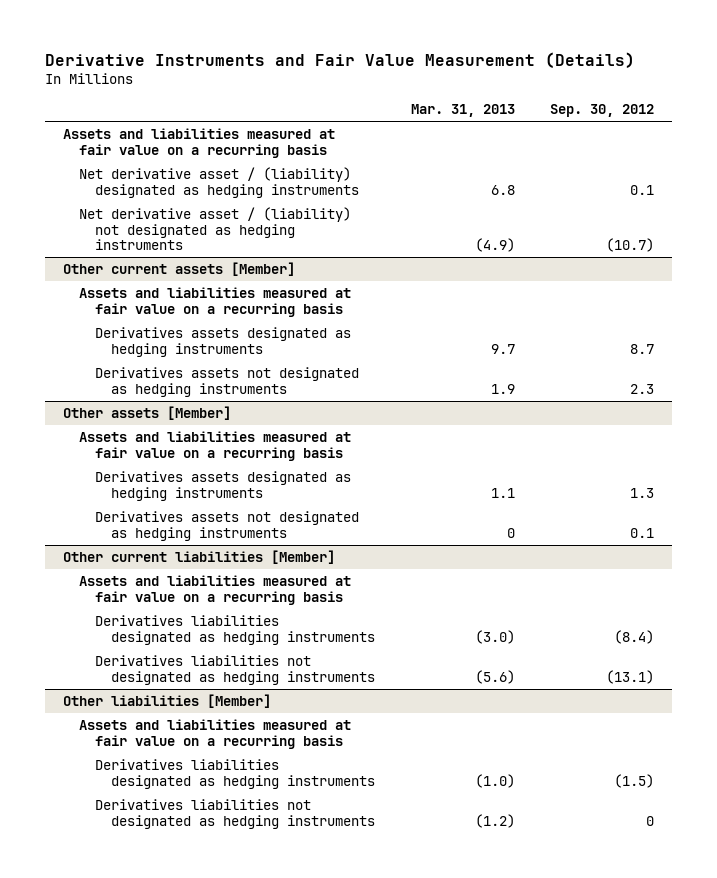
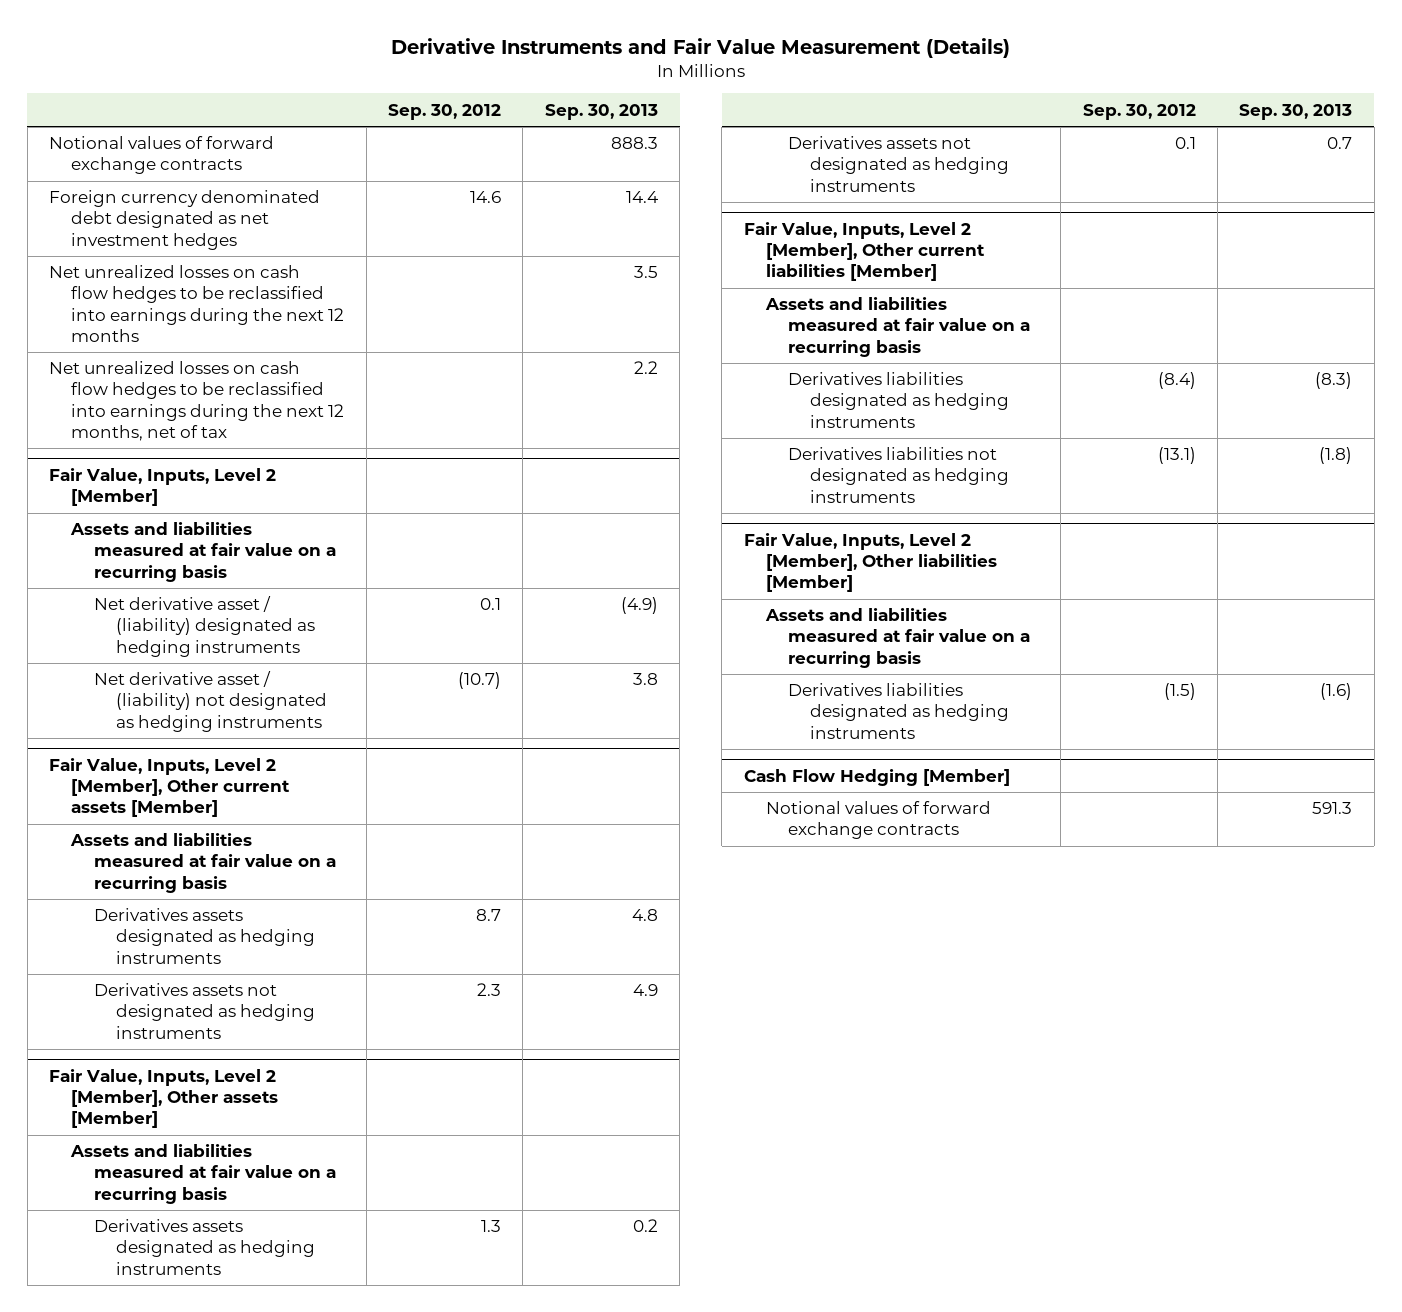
- | Mar. 31, 2013 | Sep. 30, 2012
+ | Sep. 30, 2012 | Sep. 30, 2013
+ Notional values of forward exchange contracts | | 888.3
+ Foreign currency denominated debt designated as net investment hedges | 14.6 | 14.4
+ Net unrealized losses on cash flow hedges to be reclassified into earnings during the next 12 months | | 3.5
+ Net unrealized losses on cash flow hedges to be reclassified into earnings during the next 12 months, net of tax | | 2.2
+ Fair Value, Inputs, Level 2 [Member]
- Other current assets [Member]
+ Fair Value, Inputs, Level 2 [Member], Other current assets [Member]
- Other assets [Member]
+ Fair Value, Inputs, Level 2 [Member], Other assets [Member]
- Other current liabilities [Member]
+ Fair Value, Inputs, Level 2 [Member], Other current liabilities [Member]
- Other liabilities [Member]
+ Fair Value, Inputs, Level 2 [Member], Other liabilities [Member]
- Derivatives liabilities not designated as hedging instruments | (1.2) | 0
+ Cash Flow Hedging [Member]
+ Notional values of forward exchange contracts | | 591.3

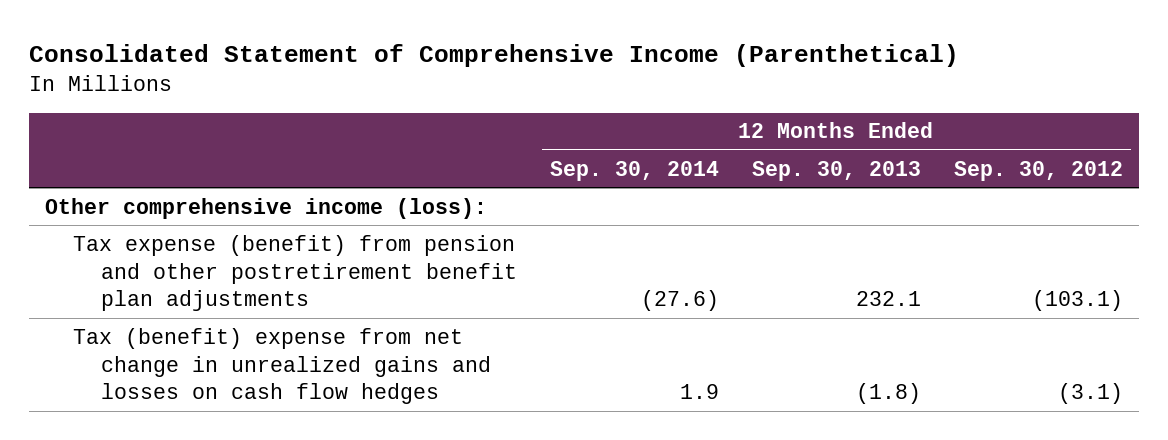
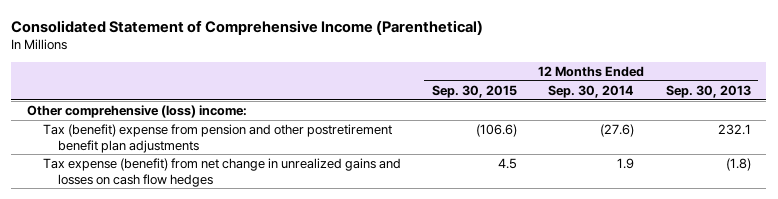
- | 12 Months Ended Sep. 30, 2014 | 12 Months Ended Sep. 30, 2013 | 12 Months Ended Sep. 30, 2012
+ | 12 Months Ended Sep. 30, 2015 | 12 Months Ended Sep. 30, 2014 | 12 Months Ended Sep. 30, 2013
- Other comprehensive income (loss):
- Tax expense (benefit) from pension and other postretirement benefit plan adjustments | (27.6) | 232.1 | (103.1)
- Tax (benefit) expense from net change in unrealized gains and losses on cash flow hedges | 1.9 | (1.8) | (3.1)
+ Other comprehensive (loss) income:
+ Tax (benefit) expense from pension and other postretirement benefit plan adjustments | (106.6) | (27.6) | 232.1
+ Tax expense (benefit) from net change in unrealized gains and losses on cash flow hedges | 4.5 | 1.9 | (1.8)

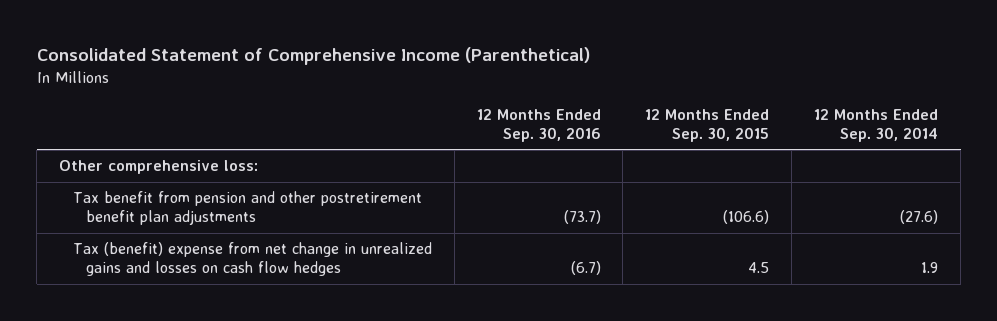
- | 12 Months Ended Sep. 30, 2015 | 12 Months Ended Sep. 30, 2014 | 12 Months Ended Sep. 30, 2013
+ | 12 Months Ended Sep. 30, 2016 | 12 Months Ended Sep. 30, 2015 | 12 Months Ended Sep. 30, 2014
- Other comprehensive (loss) income:
- Tax (benefit) expense from pension and other postretirement benefit plan adjustments | (106.6) | (27.6) | 232.1
- Tax expense (benefit) from net change in unrealized gains and losses on cash flow hedges | 4.5 | 1.9 | (1.8)
+ Other comprehensive loss:
+ Tax benefit from pension and other postretirement benefit plan adjustments | (73.7) | (106.6) | (27.6)
+ Tax (benefit) expense from net change in unrealized gains and losses on cash flow hedges | (6.7) | 4.5 | 1.9

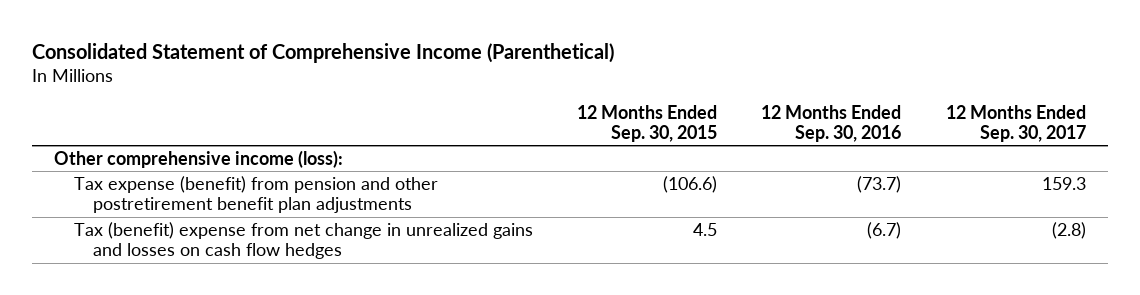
- | 12 Months Ended Sep. 30, 2016 | 12 Months Ended Sep. 30, 2015 | 12 Months Ended Sep. 30, 2014
+ | 12 Months Ended Sep. 30, 2015 | 12 Months Ended Sep. 30, 2016 | 12 Months Ended Sep. 30, 2017
- Other comprehensive loss:
- Tax benefit from pension and other postretirement benefit plan adjustments | (73.7) | (106.6) | (27.6)
+ Other comprehensive income (loss):
+ Tax expense (benefit) from pension and other postretirement benefit plan adjustments | (106.6) | (73.7) | 159.3

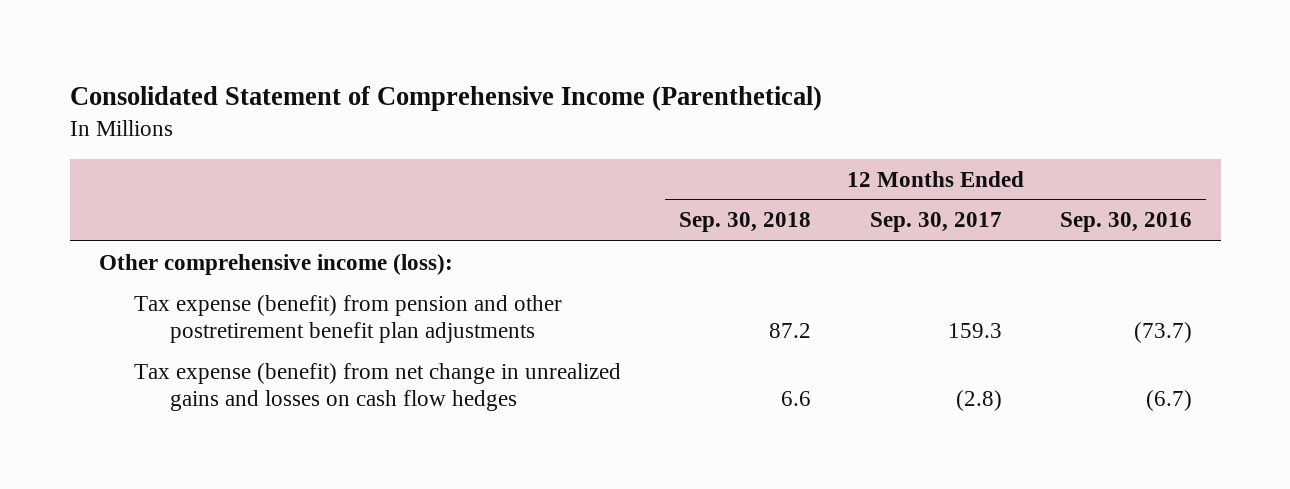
- | 12 Months Ended Sep. 30, 2015 | 12 Months Ended Sep. 30, 2016 | 12 Months Ended Sep. 30, 2017
+ | 12 Months Ended Sep. 30, 2018 | 12 Months Ended Sep. 30, 2017 | 12 Months Ended Sep. 30, 2016
- Tax (benefit) expense from net change in unrealized gains and losses on cash flow hedges | 4.5 | (6.7) | (2.8)
+ Tax expense (benefit) from net change in unrealized gains and losses on cash flow hedges | 6.6 | (2.8) | (6.7)

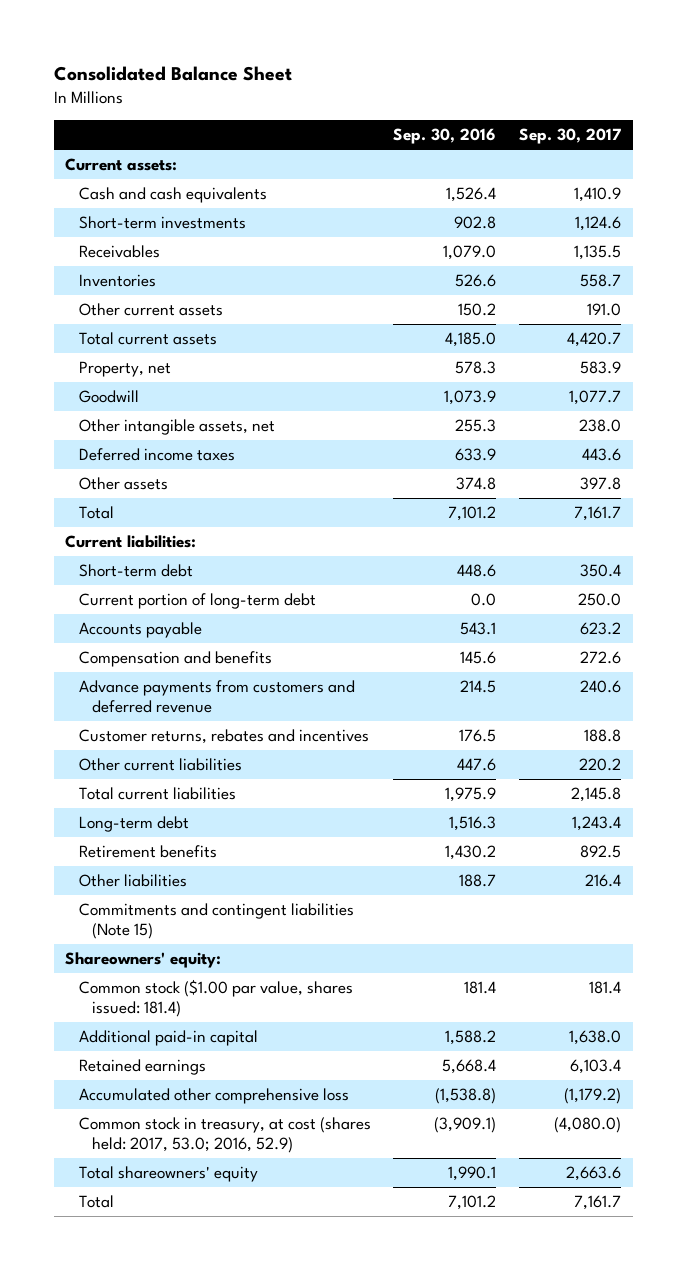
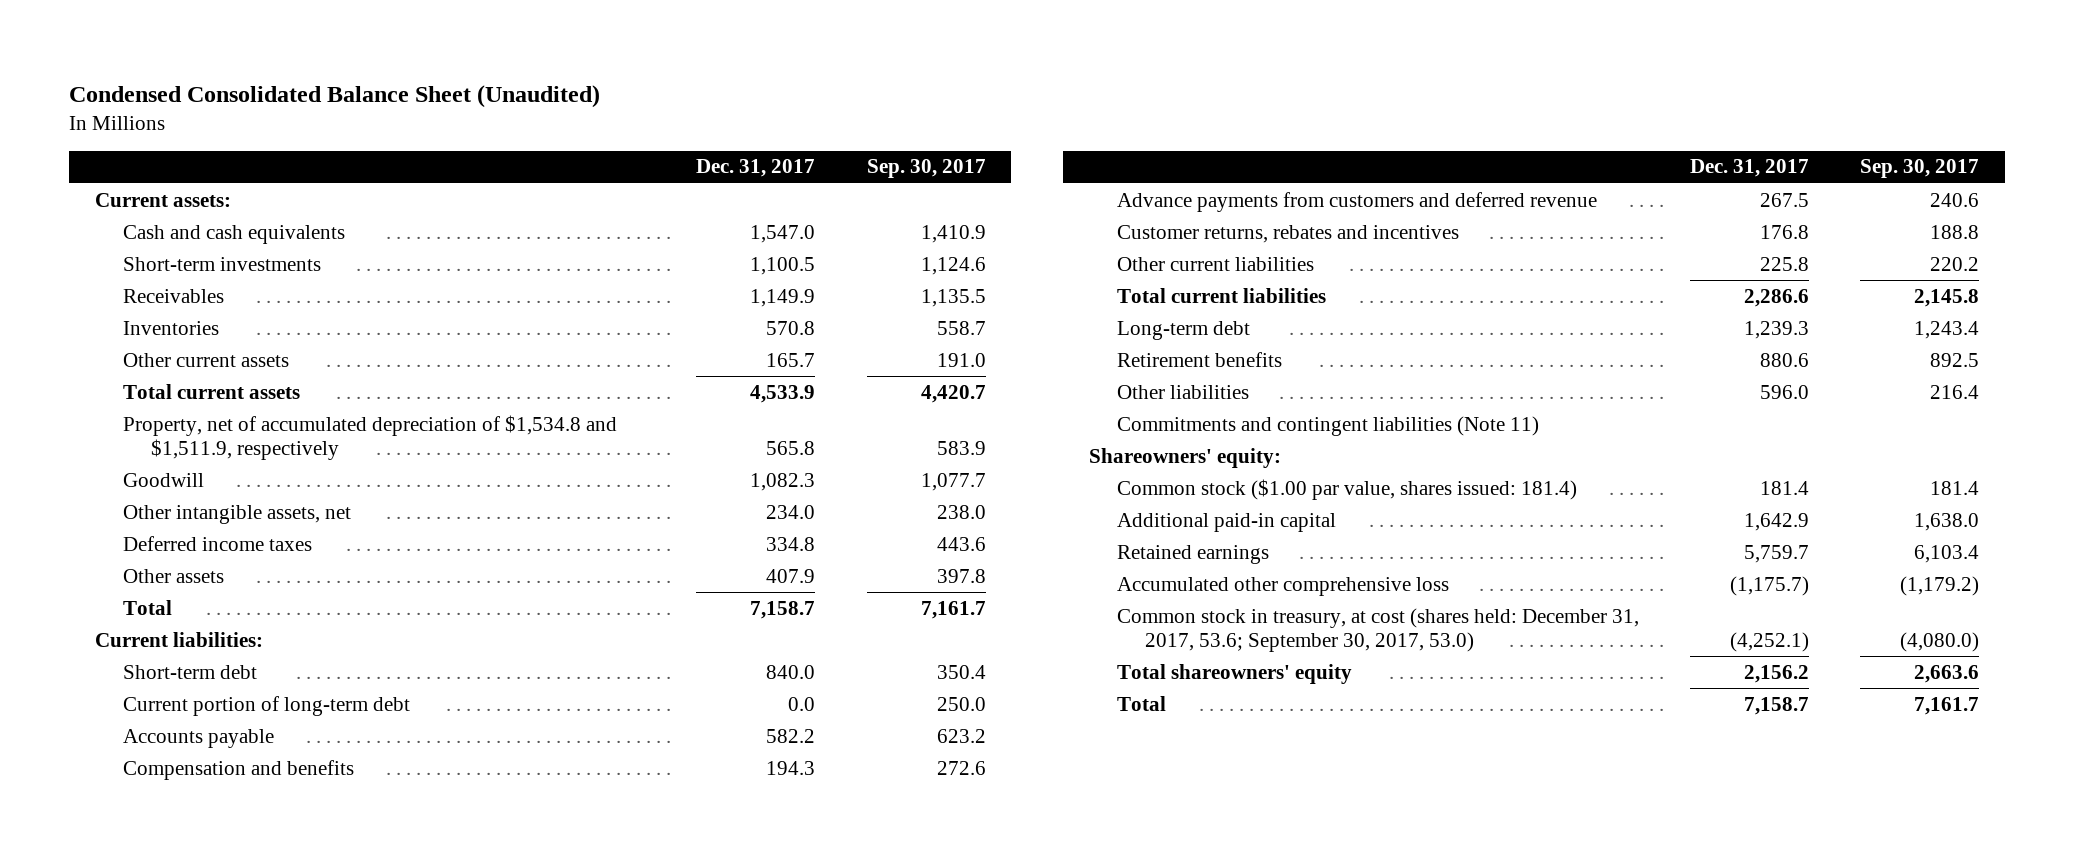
- Consolidated Balance Sheet
+ Condensed Consolidated Balance Sheet (Unaudited)
- | Sep. 30, 2016 | Sep. 30, 2017
+ | Dec. 31, 2017 | Sep. 30, 2017
- Property, net | 578.3 | 583.9
+ Property, net of accumulated depreciation of $1,534.8 and $1,511.9, respectively | 565.8 | 583.9
- Commitments and contingent liabilities (Note 15)
+ Commitments and contingent liabilities (Note 11)
- Common stock in treasury, at cost (shares held: 2017, 53.0; 2016, 52.9) | (3,909.1) | (4,080.0)
+ Common stock in treasury, at cost (shares held: December 31, 2017, 53.6; September 30, 2017, 53.0) | (4,252.1) | (4,080.0)

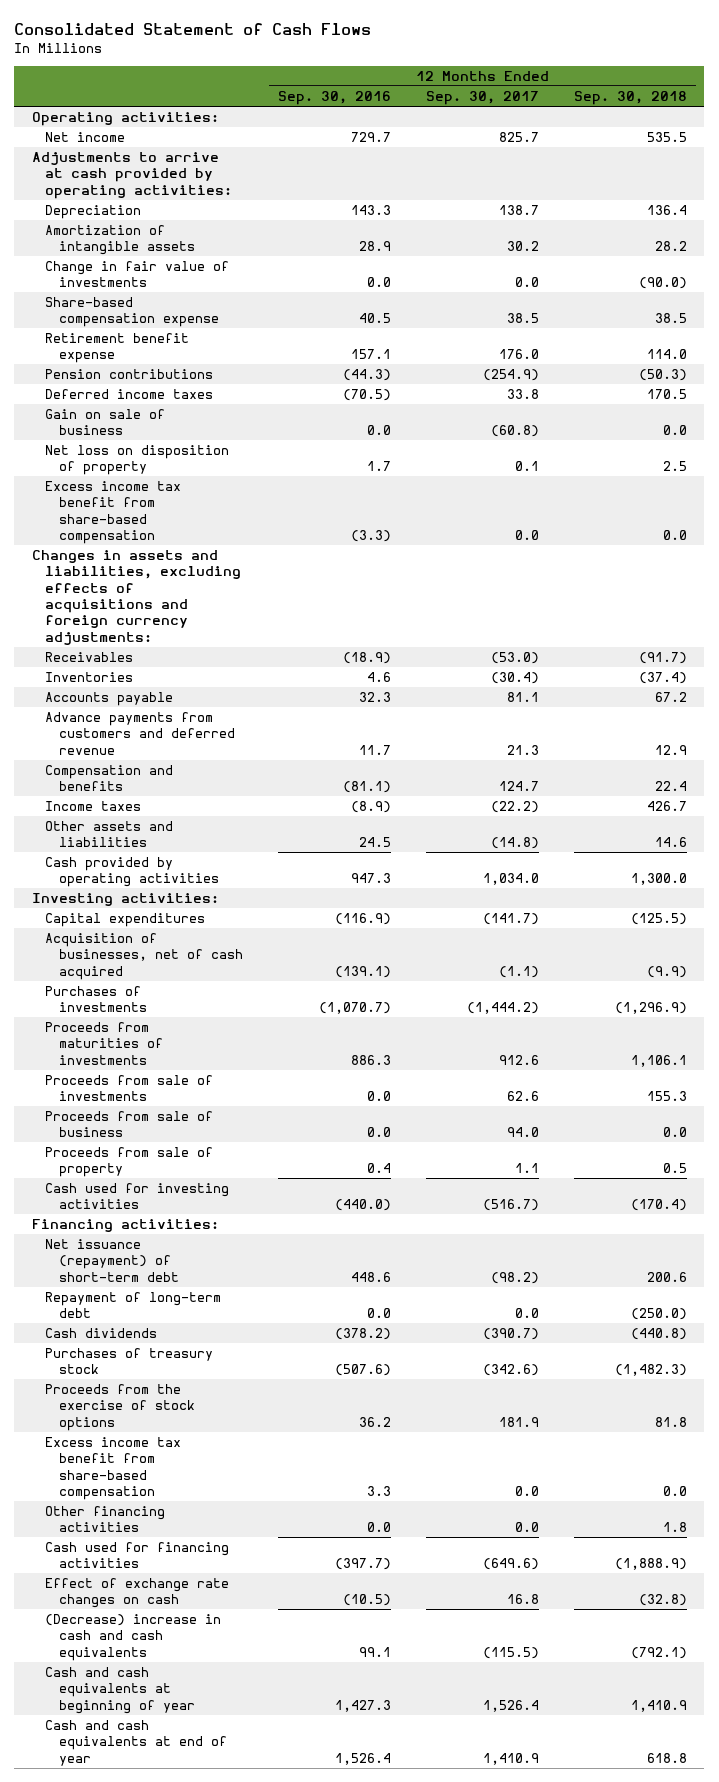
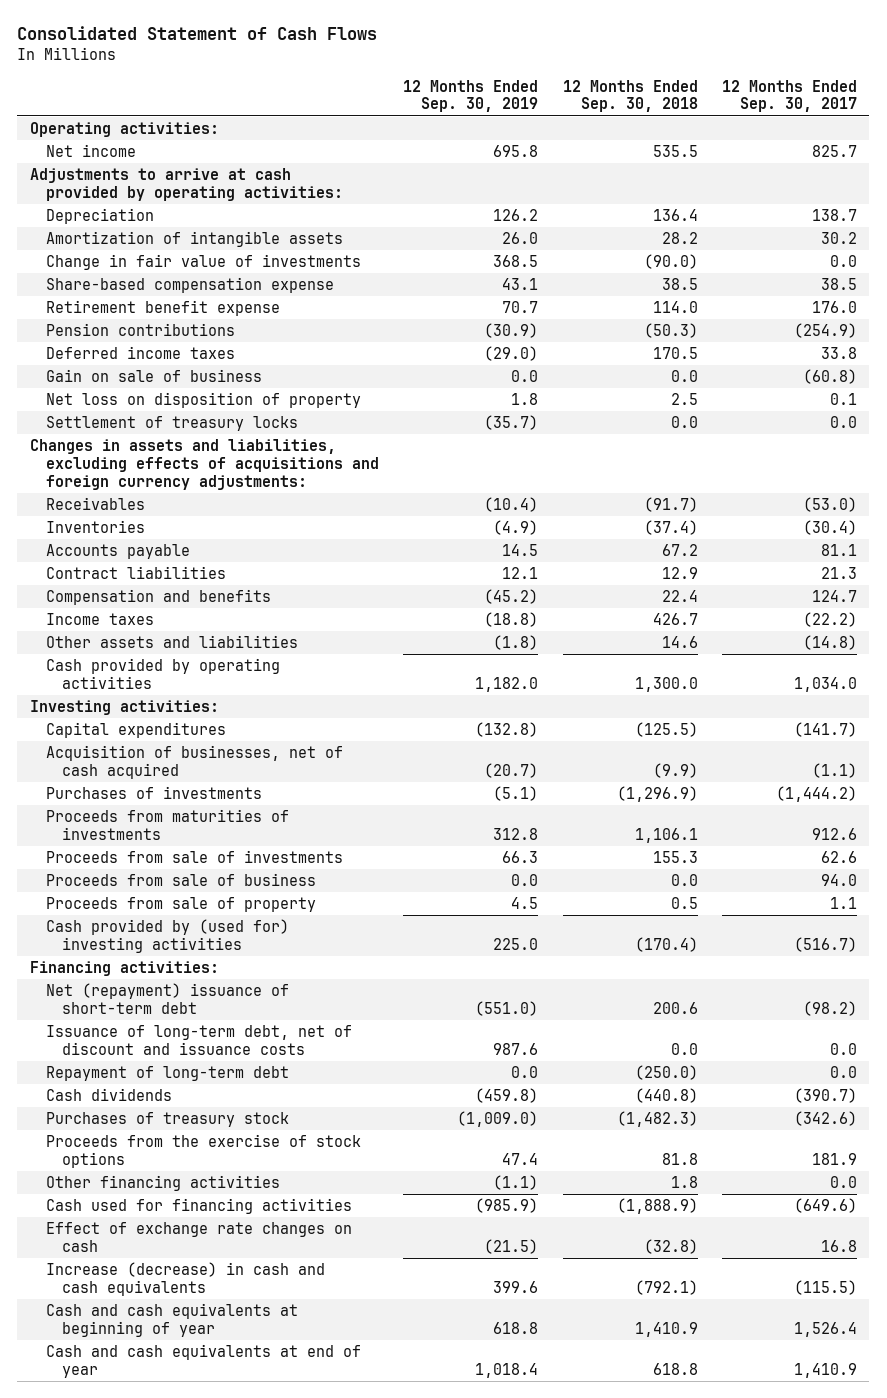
- | 12 Months Ended Sep. 30, 2016 | 12 Months Ended Sep. 30, 2017 | 12 Months Ended Sep. 30, 2018
+ | 12 Months Ended Sep. 30, 2019 | 12 Months Ended Sep. 30, 2018 | 12 Months Ended Sep. 30, 2017
- Excess income tax benefit from share-based compensation | (3.3) | 0.0 | 0.0
+ Settlement of treasury locks | (35.7) | 0.0 | 0.0
- Advance payments from customers and deferred revenue | 11.7 | 21.3 | 12.9
+ Contract liabilities | 12.1 | 12.9 | 21.3
- Cash used for investing activities | (440.0) | (516.7) | (170.4)
+ Cash provided by (used for) investing activities | 225.0 | (170.4) | (516.7)
- Net issuance (repayment) of short-term debt | 448.6 | (98.2) | 200.6
+ Net (repayment) issuance of short-term debt | (551.0) | 200.6 | (98.2)
+ Issuance of long-term debt, net of discount and issuance costs | 987.6 | 0.0 | 0.0
- Excess income tax benefit from share-based compensation | 3.3 | 0.0 | 0.0
- (Decrease) increase in cash and cash equivalents | 99.1 | (115.5) | (792.1)
+ Increase (decrease) in cash and cash equivalents | 399.6 | (792.1) | (115.5)

